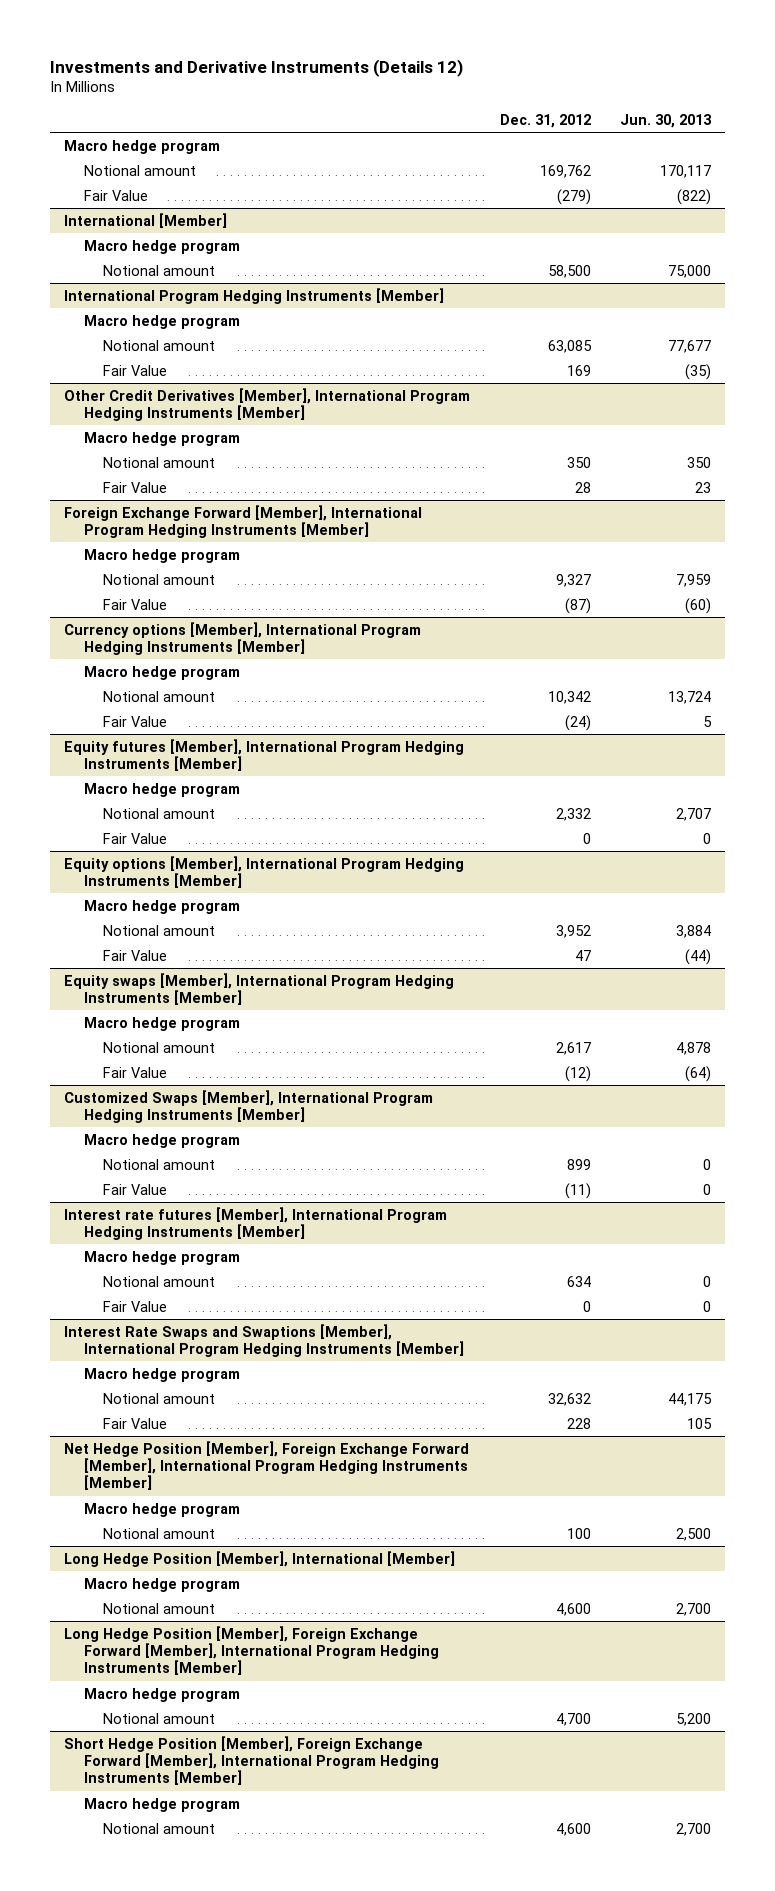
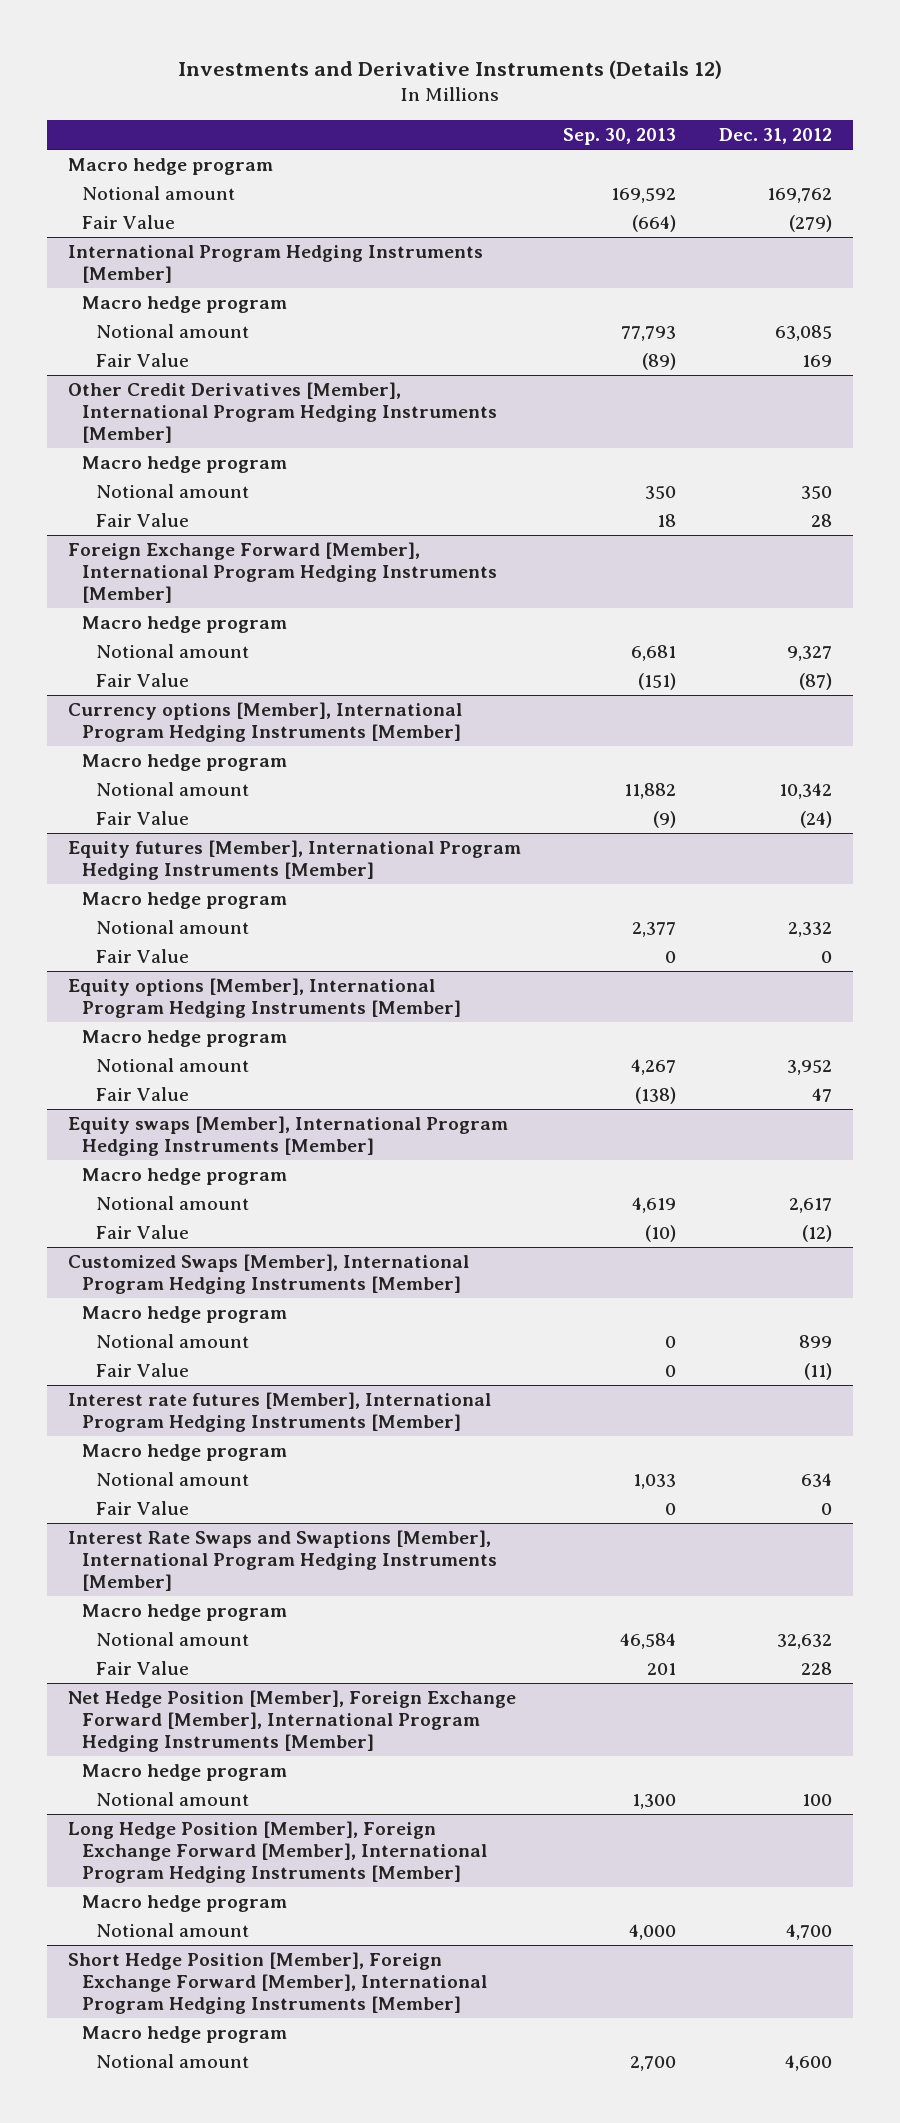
- | Dec. 31, 2012 | Jun. 30, 2013
+ | Sep. 30, 2013 | Dec. 31, 2012
- International [Member]
- Macro hedge program
- Notional amount | 58,500 | 75,000
- Long Hedge Position [Member], International [Member]
- Macro hedge program
- Notional amount | 4,600 | 2,700

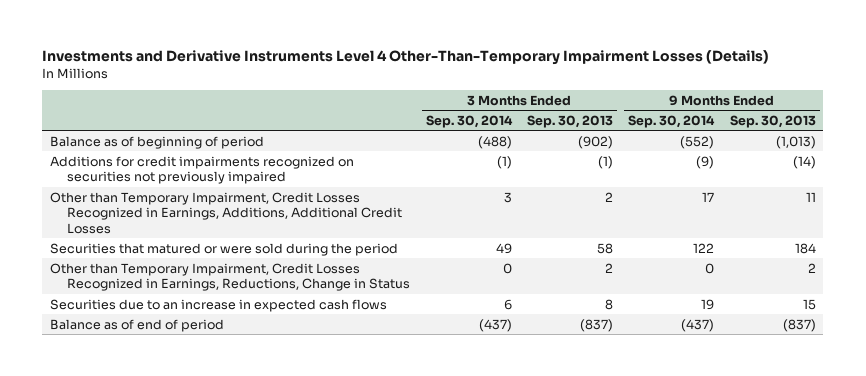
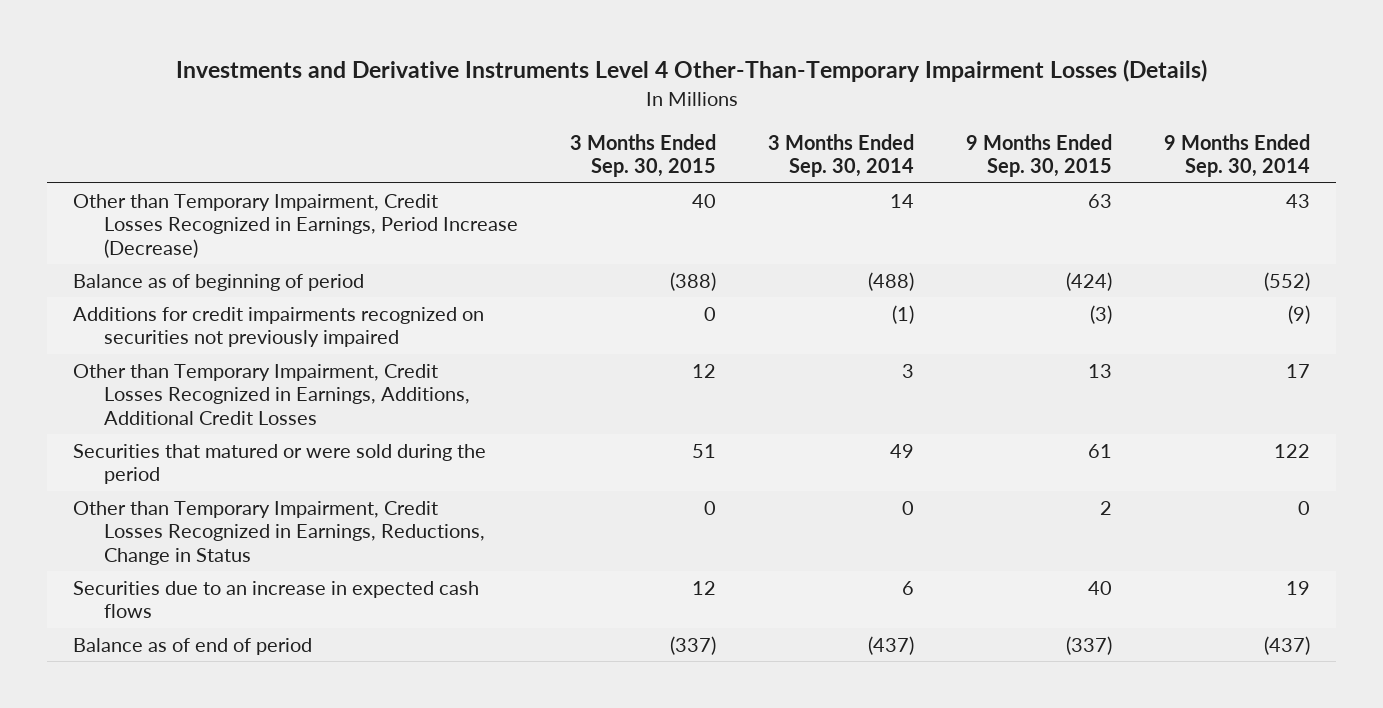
- | 3 Months Ended Sep. 30, 2014 | 3 Months Ended Sep. 30, 2013 | 9 Months Ended Sep. 30, 2014 | 9 Months Ended Sep. 30, 2013
+ | 3 Months Ended Sep. 30, 2015 | 3 Months Ended Sep. 30, 2014 | 9 Months Ended Sep. 30, 2015 | 9 Months Ended Sep. 30, 2014
+ Other than Temporary Impairment, Credit Losses Recognized in Earnings, Period Increase (Decrease) | 40 | 14 | 63 | 43

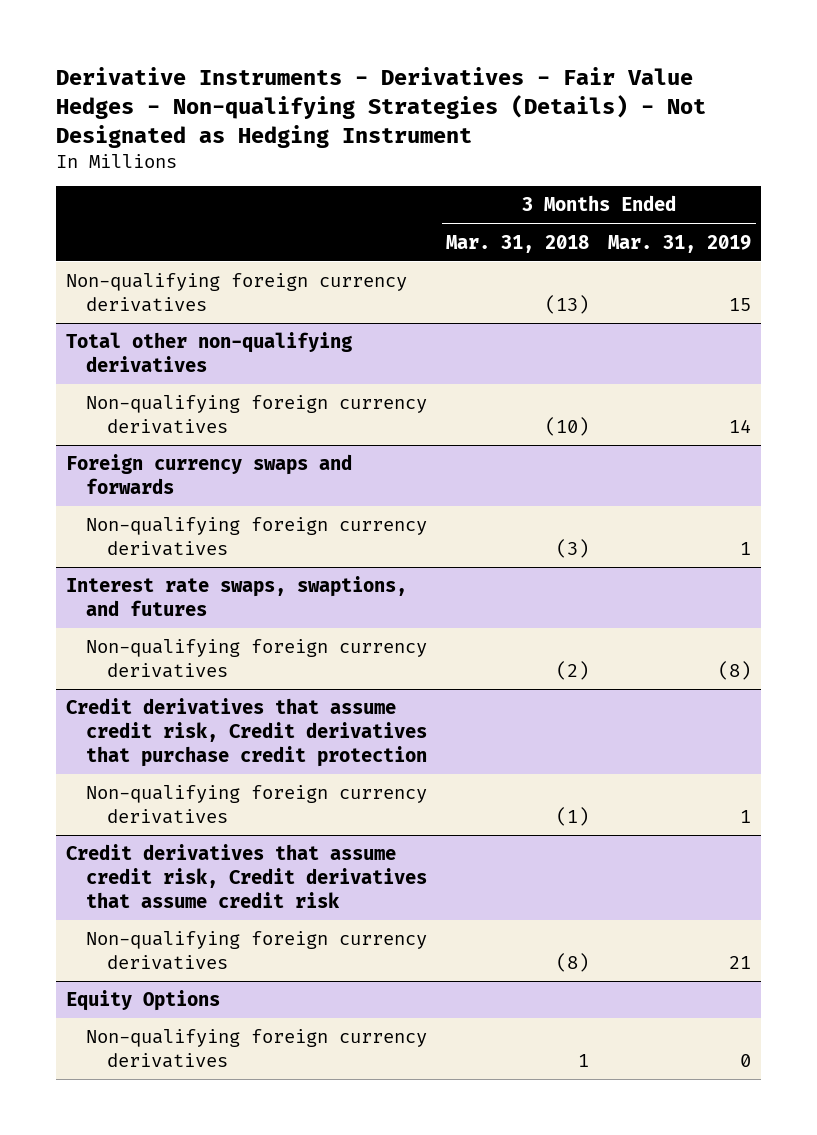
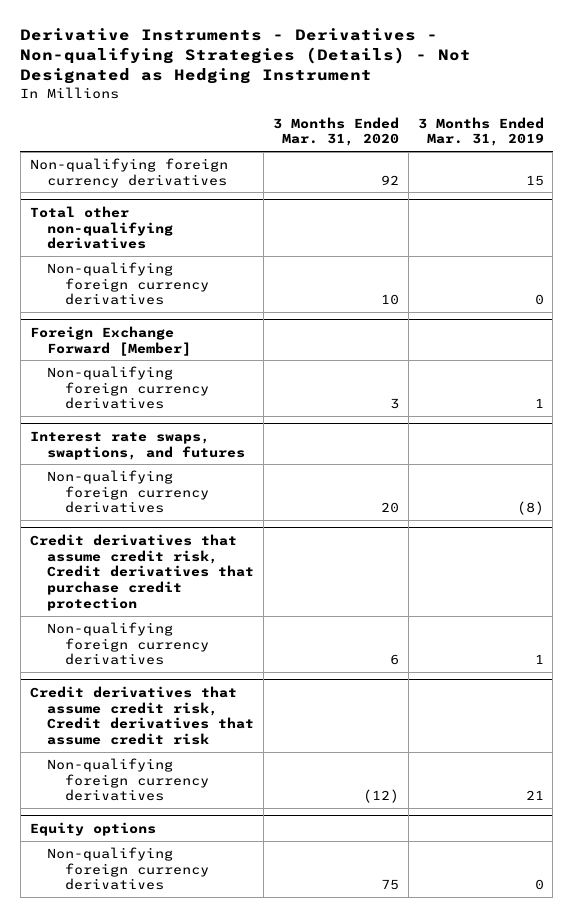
- Derivative Instruments - Derivatives - Fair Value Hedges - Non-qualifying Strategies (Details) - Not Designated as Hedging Instrument
+ Derivative Instruments - Derivatives - Non-qualifying Strategies (Details) - Not Designated as Hedging Instrument
- | 3 Months Ended Mar. 31, 2018 | 3 Months Ended Mar. 31, 2019
+ | 3 Months Ended Mar. 31, 2020 | 3 Months Ended Mar. 31, 2019
@ Total other non-qualifying derivatives
- Non-qualifying foreign currency derivatives | (10) | 14
- Foreign currency swaps and forwards
@ Total other non-qualifying derivatives
+ Non-qualifying foreign currency derivatives | 10 | 0
+ Foreign Exchange Forward [Member]
- Equity Options
+ Equity options

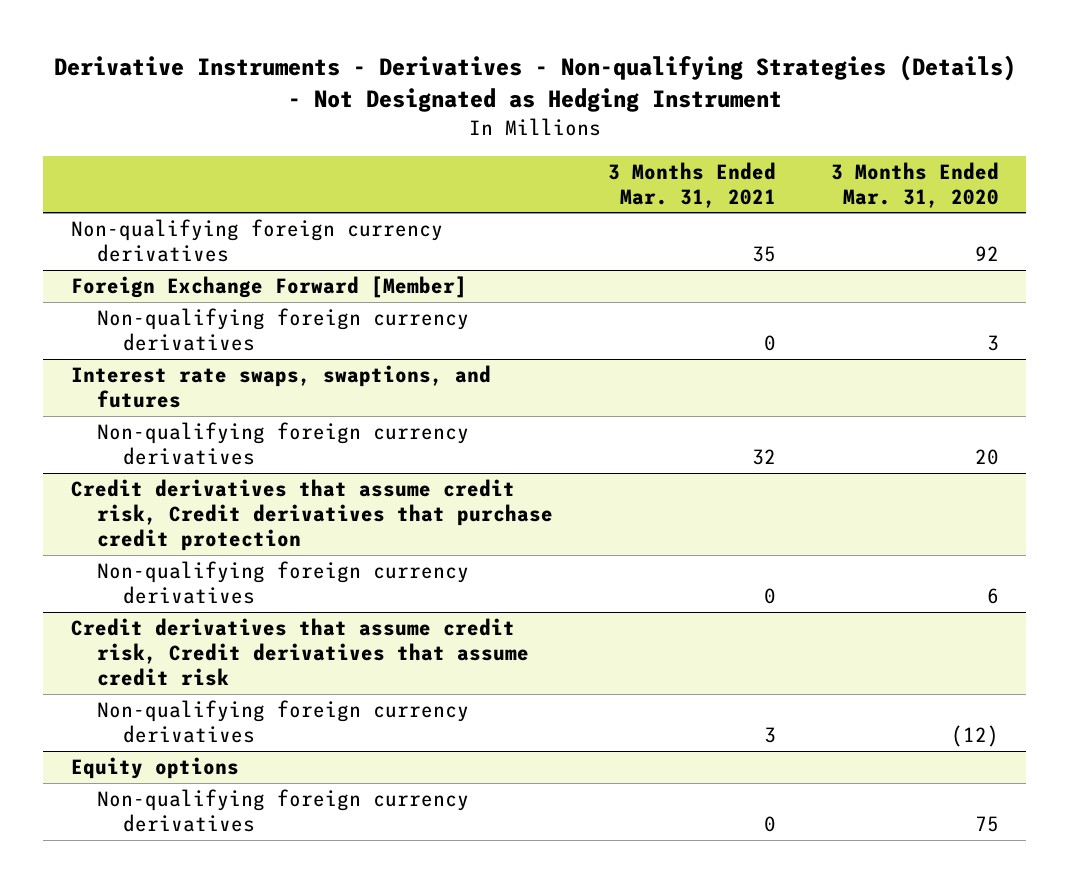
- | 3 Months Ended Mar. 31, 2020 | 3 Months Ended Mar. 31, 2019
+ | 3 Months Ended Mar. 31, 2021 | 3 Months Ended Mar. 31, 2020
- Total other non-qualifying derivatives
- Non-qualifying foreign currency derivatives | 10 | 0

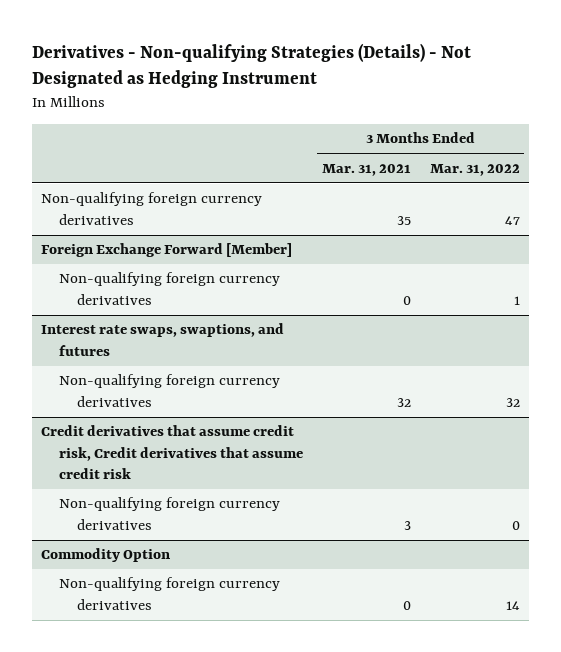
- Derivative Instruments - Derivatives - Non-qualifying Strategies (Details) - Not Designated as Hedging Instrument
+ Derivatives - Non-qualifying Strategies (Details) - Not Designated as Hedging Instrument
- | 3 Months Ended Mar. 31, 2021 | 3 Months Ended Mar. 31, 2020
+ | 3 Months Ended Mar. 31, 2021 | 3 Months Ended Mar. 31, 2022
- Credit derivatives that assume credit risk, Credit derivatives that purchase credit protection
- Non-qualifying foreign currency derivatives | 0 | 6
- Equity options
+ Commodity Option

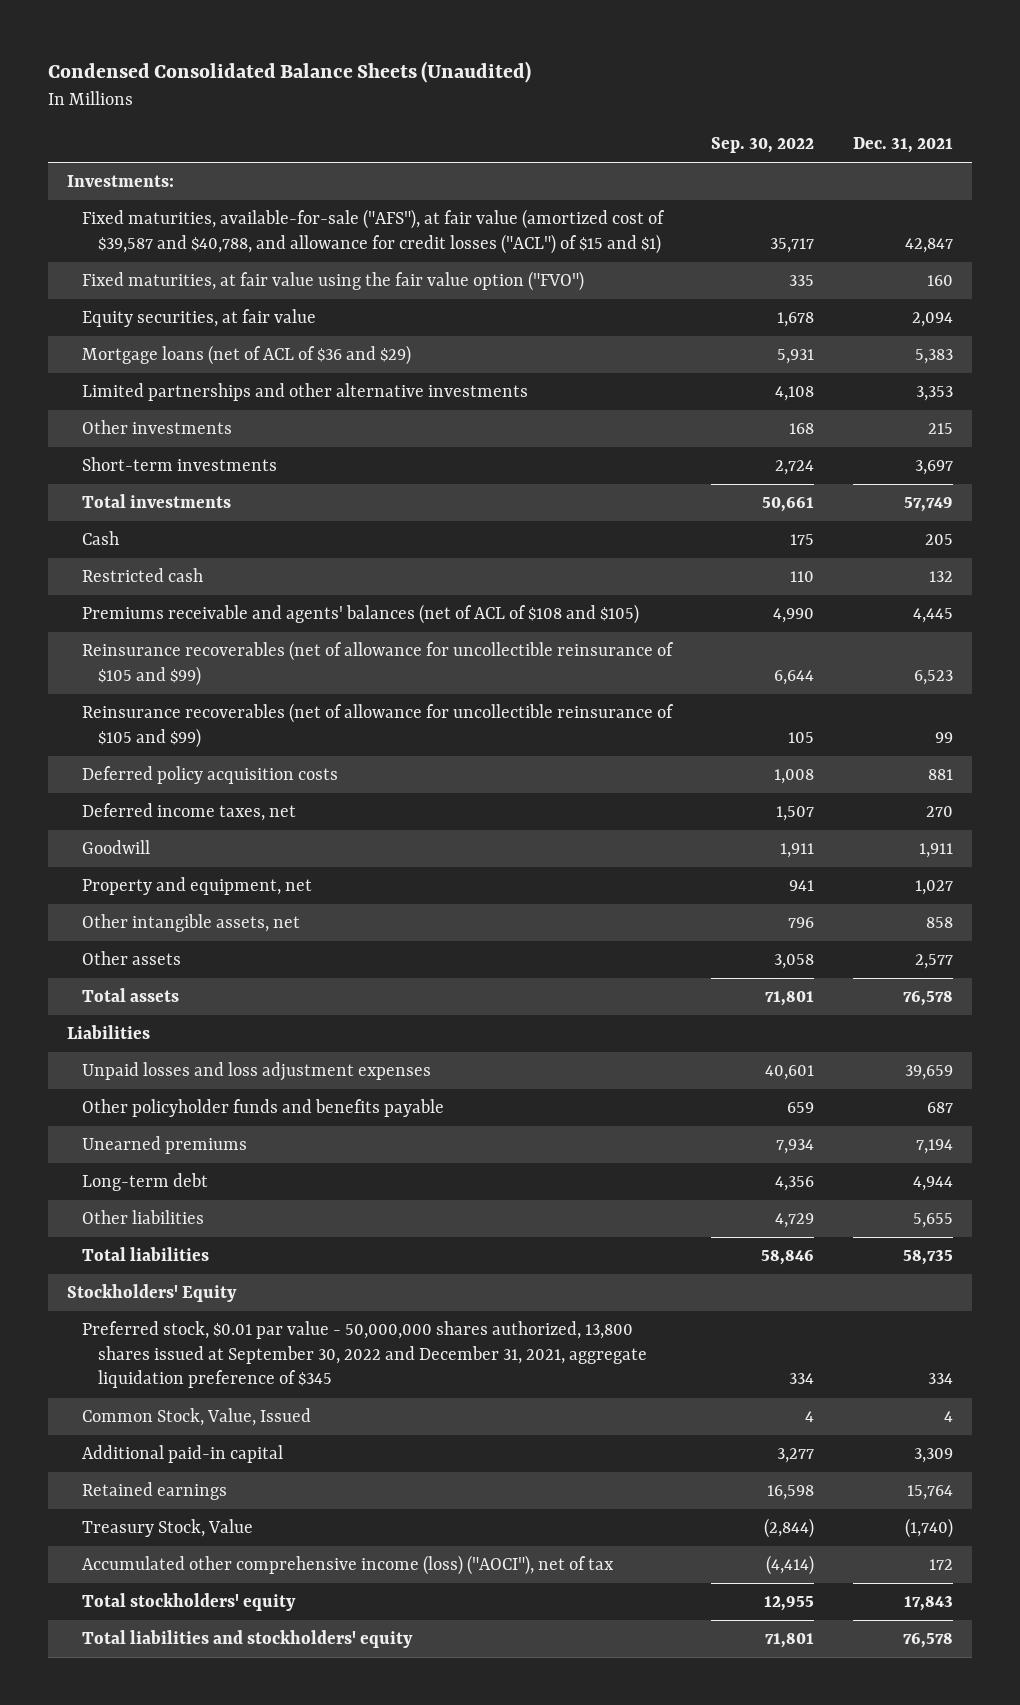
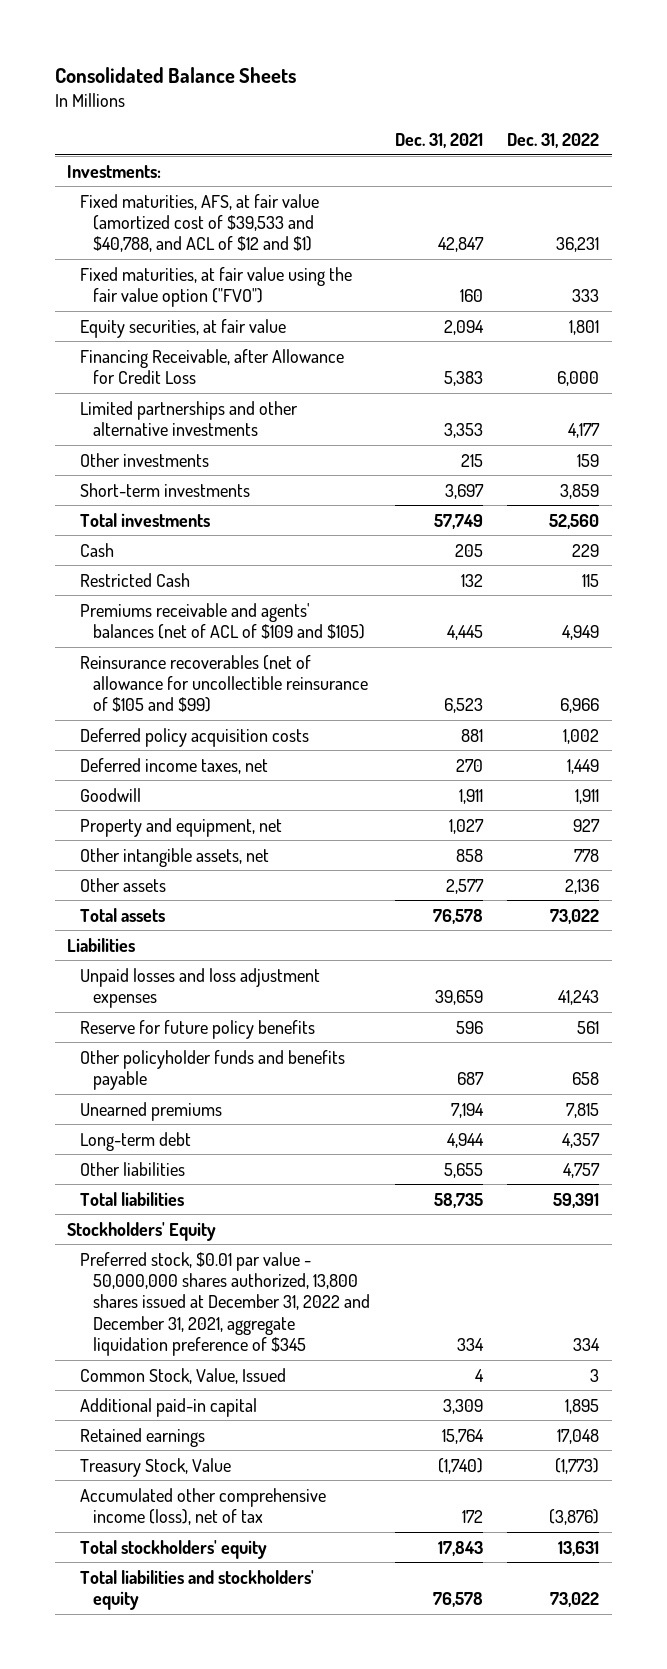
- Condensed Consolidated Balance Sheets (Unaudited)
+ Consolidated Balance Sheets
- | Sep. 30, 2022 | Dec. 31, 2021
+ | Dec. 31, 2021 | Dec. 31, 2022
- Fixed maturities, available-for-sale ("AFS"), at fair value (amortized cost of $39,587 and $40,788, and allowance for credit losses ("ACL") of $15 and $1) | 35,717 | 42,847
+ Fixed maturities, AFS, at fair value (amortized cost of $39,533 and $40,788, and ACL of $12 and $1) | 42,847 | 36,231
- Mortgage loans (net of ACL of $36 and $29) | 5,931 | 5,383
+ Financing Receivable, after Allowance for Credit Loss | 5,383 | 6,000
- Restricted cash | 110 | 132
- Premiums receivable and agents' balances (net of ACL of $108 and $105) | 4,990 | 4,445
+ Restricted Cash | 132 | 115
+ Premiums receivable and agents' balances (net of ACL of $109 and $105) | 4,445 | 4,949
- Reinsurance recoverables (net of allowance for uncollectible reinsurance of $105 and $99) | 105 | 99
+ Reserve for future policy benefits | 596 | 561
- Preferred stock, $0.01 par value - 50,000,000 shares authorized, 13,800 shares issued at September 30, 2022 and December 31, 2021, aggregate liquidation preference of $345 | 334 | 334
+ Preferred stock, $0.01 par value - 50,000,000 shares authorized, 13,800 shares issued at December 31, 2022 and December 31, 2021, aggregate liquidation preference of $345 | 334 | 334
- Accumulated other comprehensive income (loss) ("AOCI"), net of tax | (4,414) | 172
+ Accumulated other comprehensive income (loss), net of tax | 172 | (3,876)

